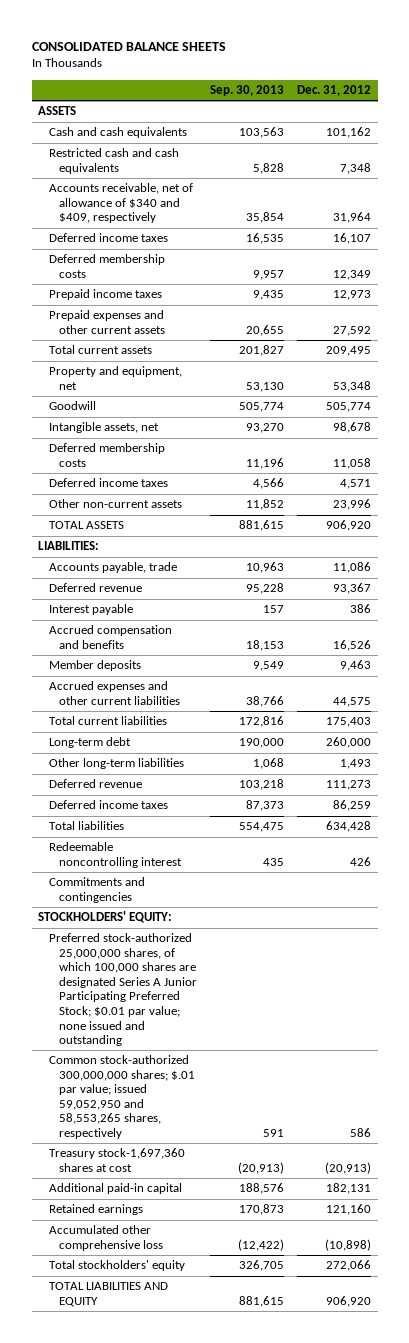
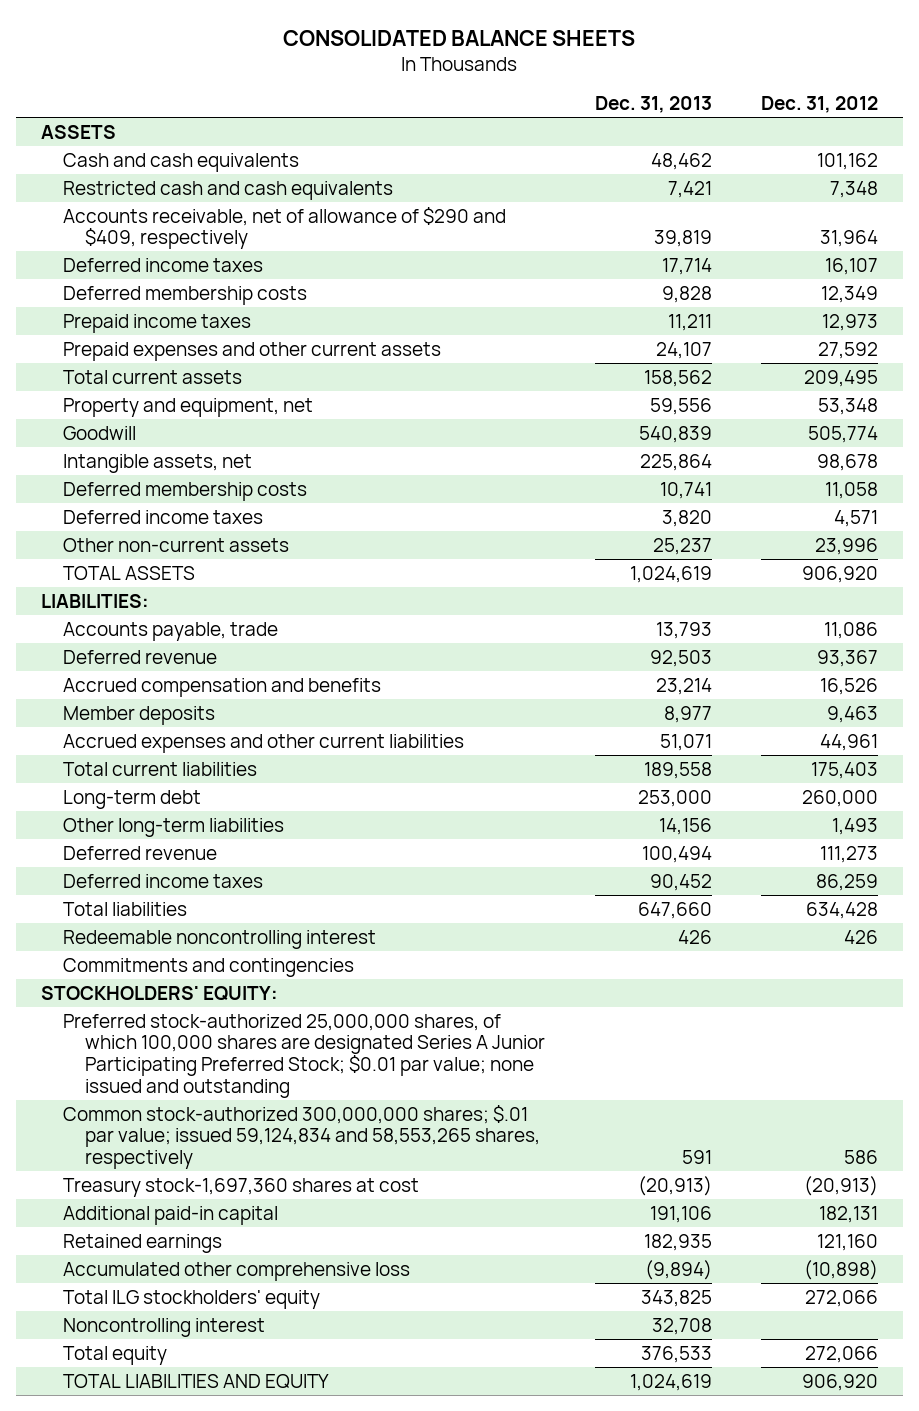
- | Sep. 30, 2013 | Dec. 31, 2012
+ | Dec. 31, 2013 | Dec. 31, 2012
- Accounts receivable, net of allowance of $340 and $409, respectively | 35,854 | 31,964
+ Accounts receivable, net of allowance of $290 and $409, respectively | 39,819 | 31,964
- Interest payable | 157 | 386
- Accrued expenses and other current liabilities | 38,766 | 44,575
+ Accrued expenses and other current liabilities | 51,071 | 44,961
- Common stock-authorized 300,000,000 shares; $.01 par value; issued 59,052,950 and 58,553,265 shares, respectively | 591 | 586
+ Common stock-authorized 300,000,000 shares; $.01 par value; issued 59,124,834 and 58,553,265 shares, respectively | 591 | 586
- Total stockholders' equity | 326,705 | 272,066
+ Total ILG stockholders' equity | 343,825 | 272,066
+ Noncontrolling interest | 32,708 |
+ Total equity | 376,533 | 272,066

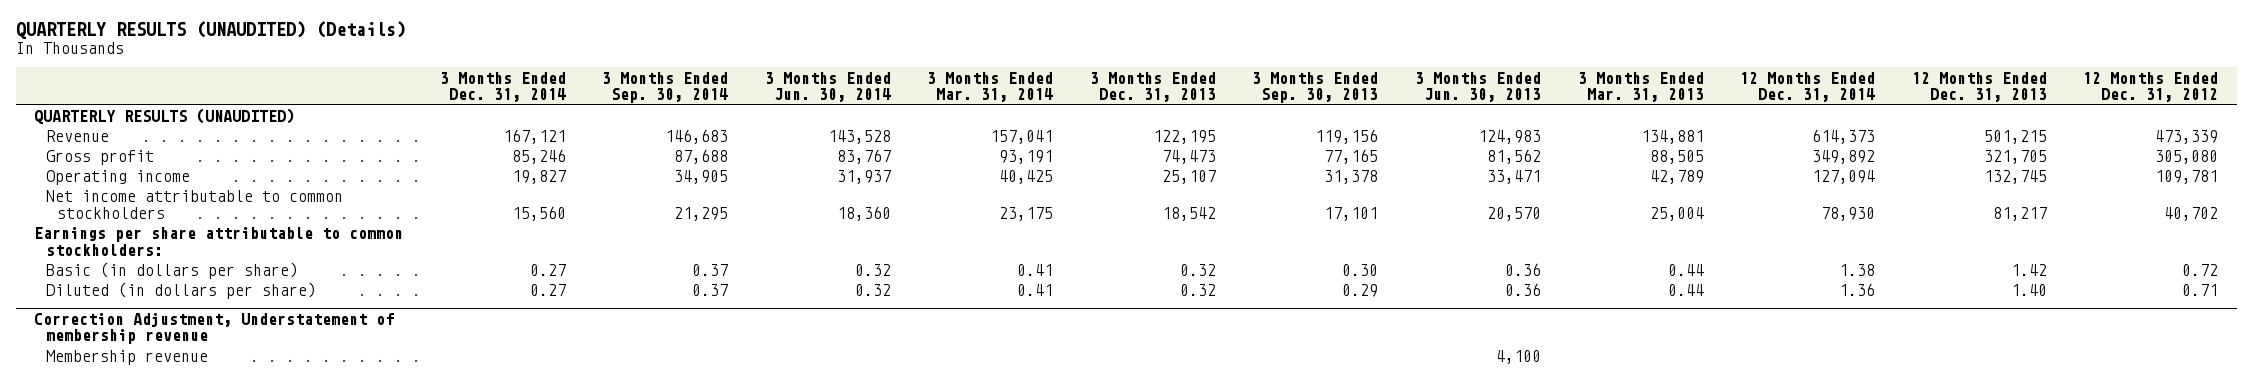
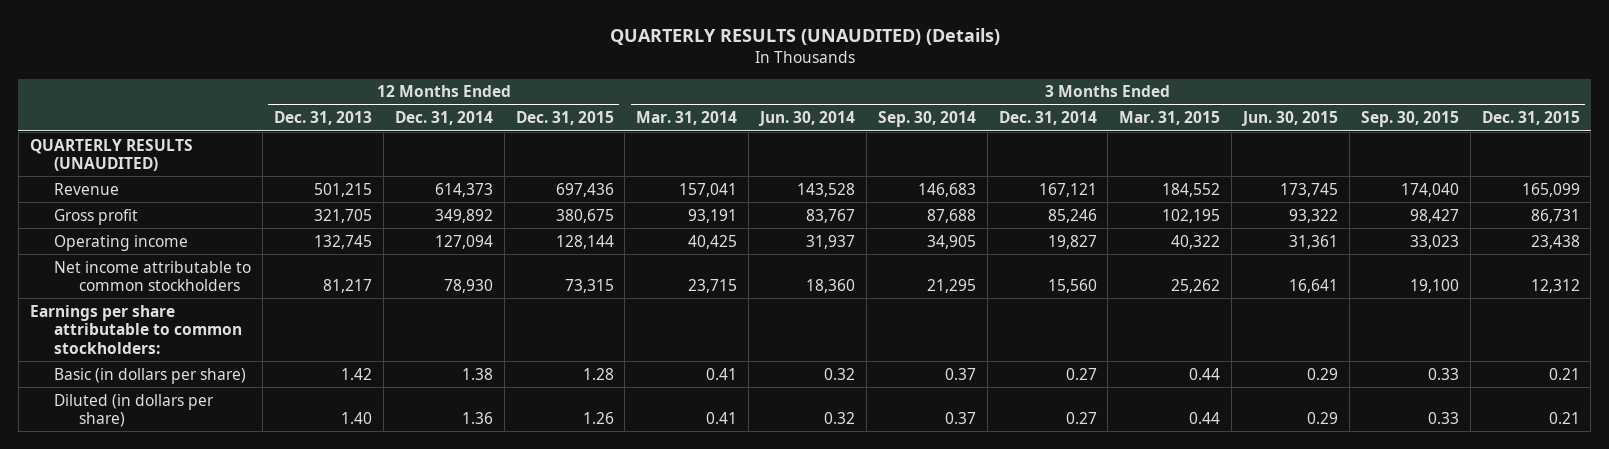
- | 3 Months Ended Dec. 31, 2014 | 3 Months Ended Sep. 30, 2014 | 3 Months Ended Jun. 30, 2014 | 3 Months Ended Mar. 31, 2014 | 3 Months Ended Dec. 31, 2013 | 3 Months Ended Sep. 30, 2013 | 3 Months Ended Jun. 30, 2013 | 3 Months Ended Mar. 31, 2013 | 12 Months Ended Dec. 31, 2014 | 12 Months Ended Dec. 31, 2013 | 12 Months Ended Dec. 31, 2012
+ | 12 Months Ended Dec. 31, 2013 | 12 Months Ended Dec. 31, 2014 | 12 Months Ended Dec. 31, 2015 | 3 Months Ended Mar. 31, 2014 | 3 Months Ended Jun. 30, 2014 | 3 Months Ended Sep. 30, 2014 | 3 Months Ended Dec. 31, 2014 | 3 Months Ended Mar. 31, 2015 | 3 Months Ended Jun. 30, 2015 | 3 Months Ended Sep. 30, 2015 | 3 Months Ended Dec. 31, 2015
- Net income attributable to common stockholders | 15,560 | 21,295 | 18,360 | 23,175 | 18,542 | 17,101 | 20,570 | 25,004 | 78,930 | 81,217 | 40,702
+ Net income attributable to common stockholders | 81,217 | 78,930 | 73,315 | 23,715 | 18,360 | 21,295 | 15,560 | 25,262 | 16,641 | 19,100 | 12,312
- Correction Adjustment, Understatement of membership revenue
- Membership revenue | | | | | | | 4,100 | | | |

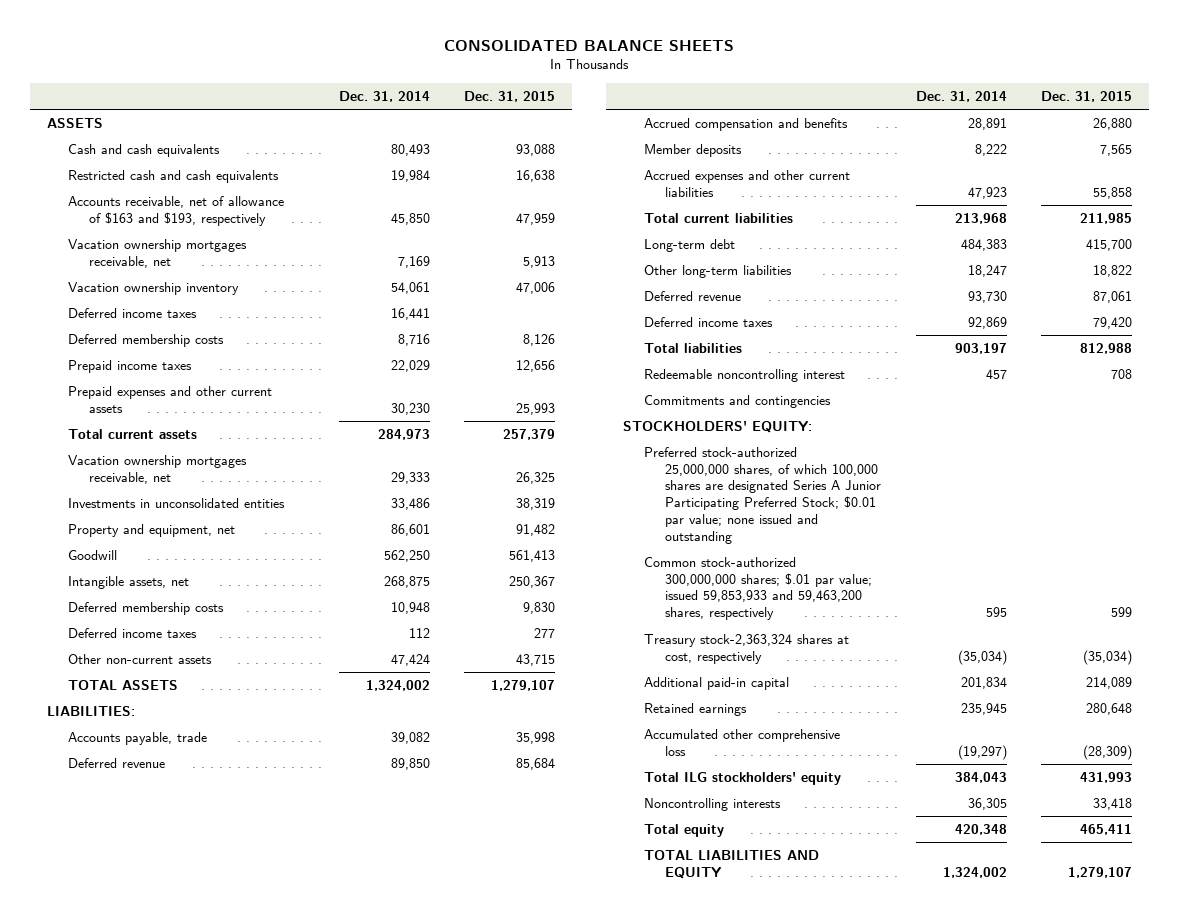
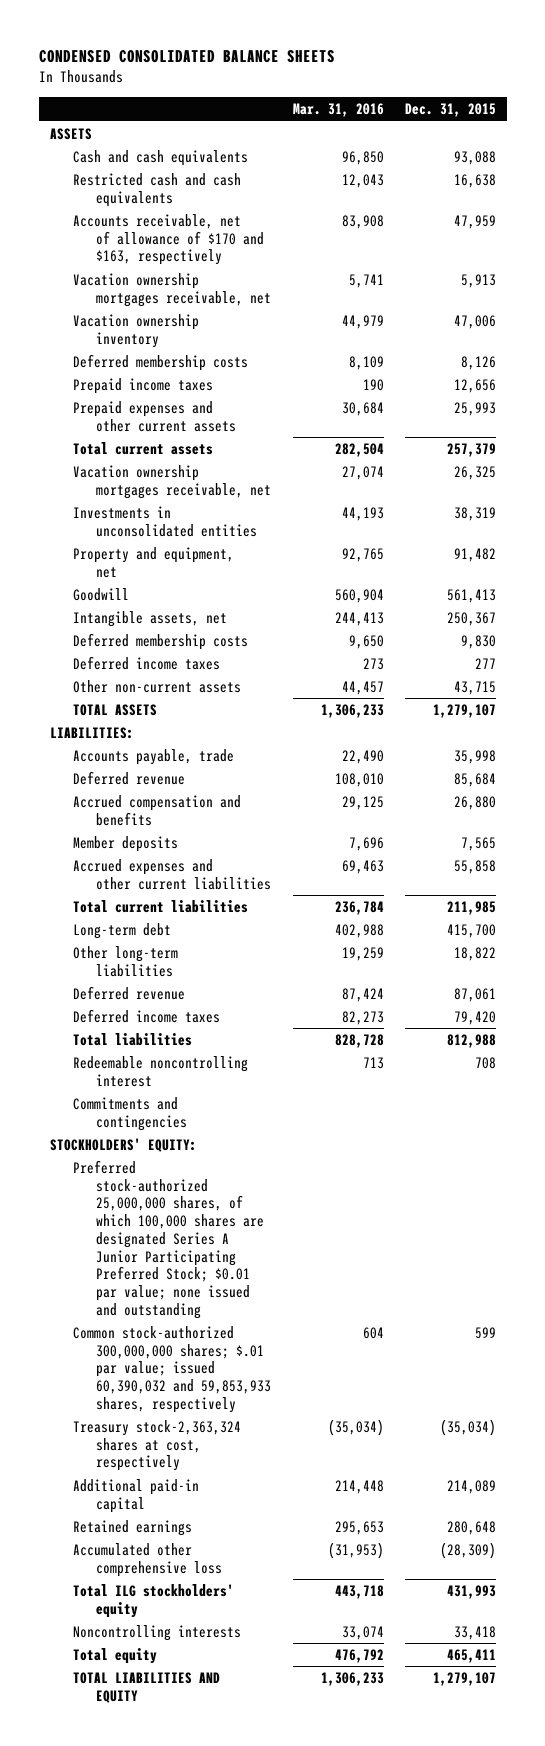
- CONSOLIDATED BALANCE SHEETS
+ CONDENSED CONSOLIDATED BALANCE SHEETS
- | Dec. 31, 2014 | Dec. 31, 2015
+ | Mar. 31, 2016 | Dec. 31, 2015
- Accounts receivable, net of allowance of $163 and $193, respectively | 45,850 | 47,959
+ Accounts receivable, net of allowance of $170 and $163, respectively | 83,908 | 47,959
- Deferred income taxes | 16,441 |
- Common stock-authorized 300,000,000 shares; $.01 par value; issued 59,853,933 and 59,463,200 shares, respectively | 595 | 599
+ Common stock-authorized 300,000,000 shares; $.01 par value; issued 60,390,032 and 59,853,933 shares, respectively | 604 | 599

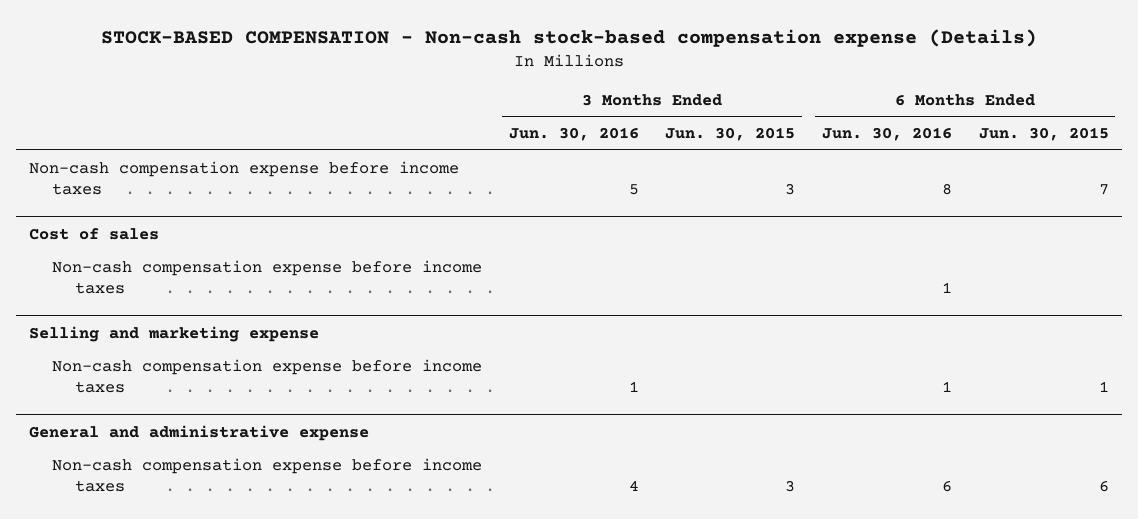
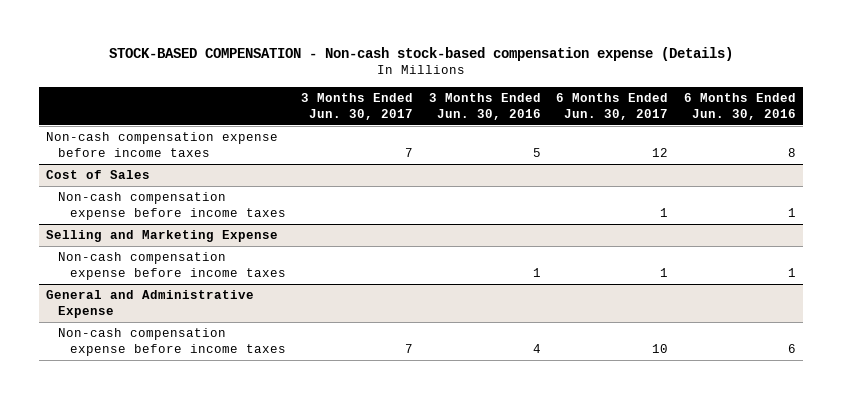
- | 3 Months Ended Jun. 30, 2016 | 3 Months Ended Jun. 30, 2015 | 6 Months Ended Jun. 30, 2016 | 6 Months Ended Jun. 30, 2015
+ | 3 Months Ended Jun. 30, 2017 | 3 Months Ended Jun. 30, 2016 | 6 Months Ended Jun. 30, 2017 | 6 Months Ended Jun. 30, 2016
- Cost of sales
+ Cost of Sales
- Selling and marketing expense
+ Selling and Marketing Expense
- General and administrative expense
+ General and Administrative Expense

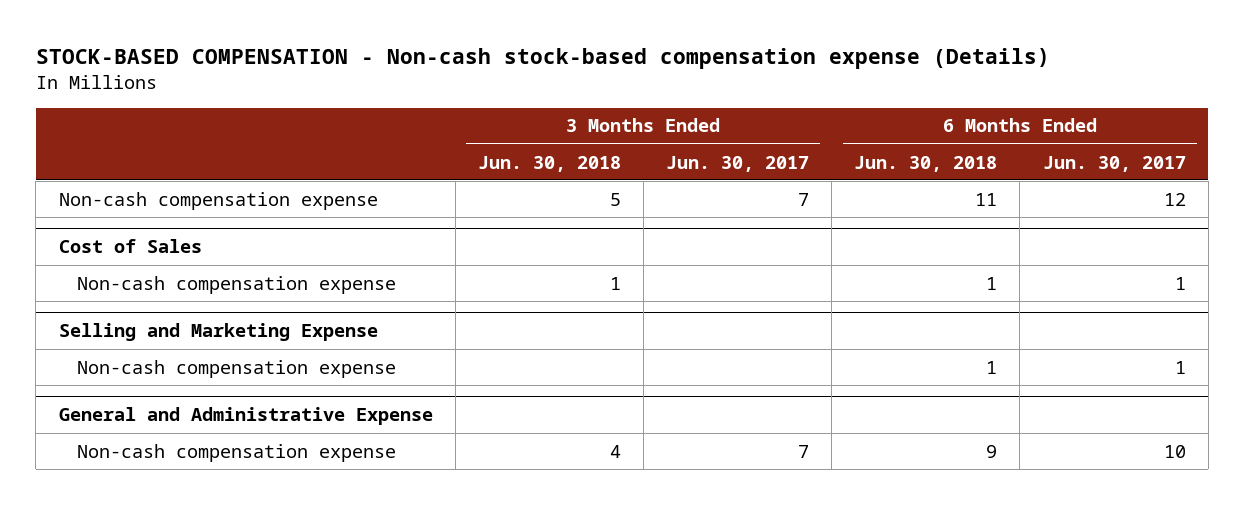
- | 3 Months Ended Jun. 30, 2017 | 3 Months Ended Jun. 30, 2016 | 6 Months Ended Jun. 30, 2017 | 6 Months Ended Jun. 30, 2016
+ | 3 Months Ended Jun. 30, 2018 | 3 Months Ended Jun. 30, 2017 | 6 Months Ended Jun. 30, 2018 | 6 Months Ended Jun. 30, 2017
- Non-cash compensation expense before income taxes | 7 | 5 | 12 | 8
+ Non-cash compensation expense | 5 | 7 | 11 | 12
@ Cost of Sales
- Non-cash compensation expense before income taxes | | | 1 | 1
+ Non-cash compensation expense | 1 | | 1 | 1
@ Selling and Marketing Expense
- Non-cash compensation expense before income taxes | | 1 | 1 | 1
+ Non-cash compensation expense | | | 1 | 1
@ General and Administrative Expense
- Non-cash compensation expense before income taxes | 7 | 4 | 10 | 6
+ Non-cash compensation expense | 4 | 7 | 9 | 10

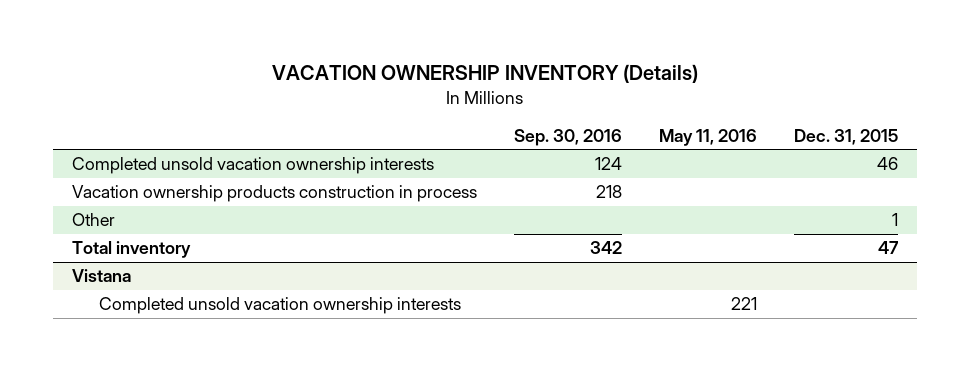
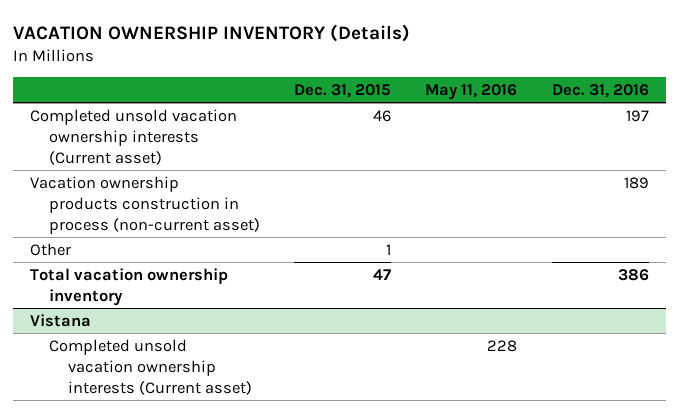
- | Sep. 30, 2016 | May 11, 2016 | Dec. 31, 2015
+ | Dec. 31, 2015 | May 11, 2016 | Dec. 31, 2016
- Completed unsold vacation ownership interests | 124 | | 46
- Vacation ownership products construction in process | 218 | |
+ Completed unsold vacation ownership interests (Current asset) | 46 | | 197
+ Vacation ownership products construction in process (non-current asset) | | | 189
- Total inventory | 342 | | 47
+ Total vacation ownership inventory | 47 | | 386
@ Vistana
- Completed unsold vacation ownership interests | | 221 |
+ Completed unsold vacation ownership interests (Current asset) | | 228 |

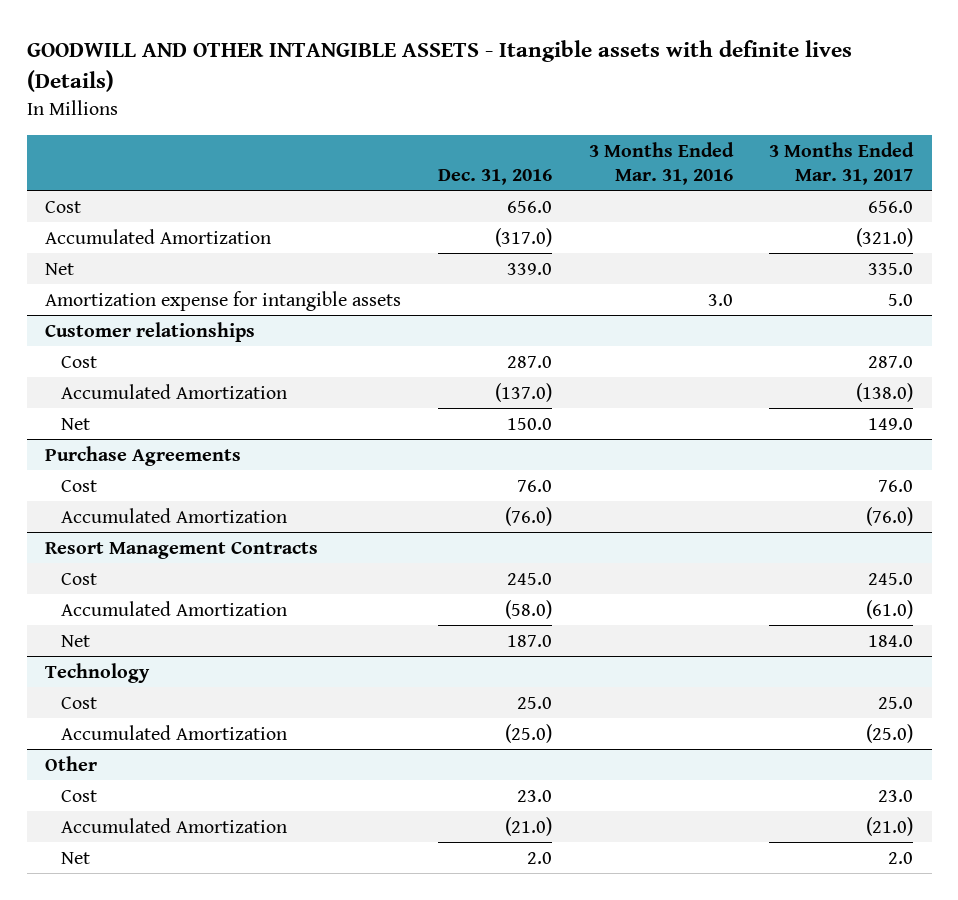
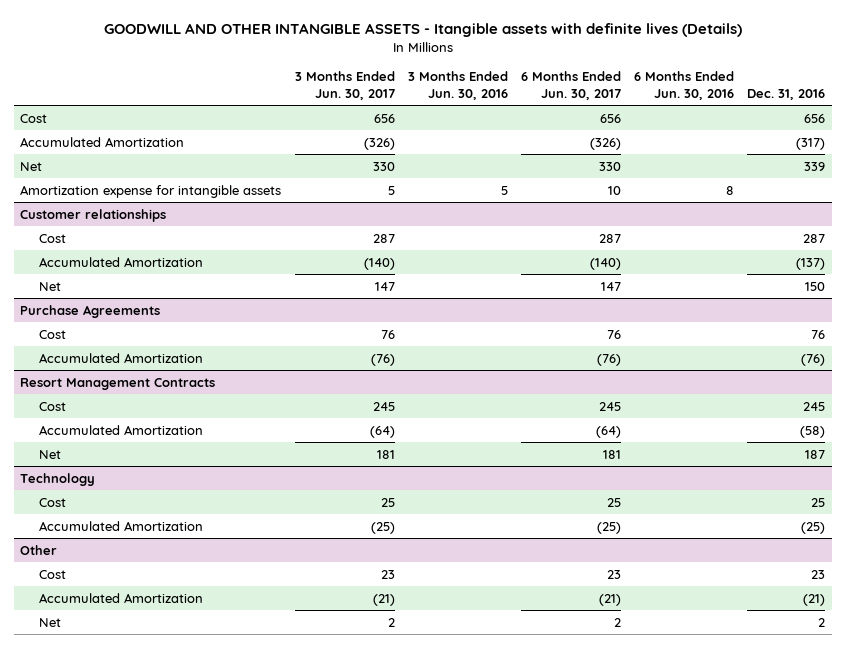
- | Dec. 31, 2016 | 3 Months Ended Mar. 31, 2016 | 3 Months Ended Mar. 31, 2017
+ | 3 Months Ended Jun. 30, 2017 | 3 Months Ended Jun. 30, 2016 | 6 Months Ended Jun. 30, 2017 | 6 Months Ended Jun. 30, 2016 | Dec. 31, 2016
- Cost | 656.0 | | 656.0
- Accumulated Amortization | (317.0) | | (321.0)
- Net | 339.0 | | 335.0
+ Cost | 656 | | 656 | | 656
+ Accumulated Amortization | (326) | | (326) | | (317)
+ Net | 330 | | 330 | | 339
@ Customer relationships
- Cost | 287.0 | | 287.0
- Accumulated Amortization | (137.0) | | (138.0)
- Net | 150.0 | | 149.0
+ Cost | 287 | | 287 | | 287
+ Accumulated Amortization | (140) | | (140) | | (137)
+ Net | 147 | | 147 | | 150
@ Purchase Agreements
- Cost | 76.0 | | 76.0
- Accumulated Amortization | (76.0) | | (76.0)
+ Cost | 76 | | 76 | | 76
+ Accumulated Amortization | (76) | | (76) | | (76)
@ Resort Management Contracts
- Cost | 245.0 | | 245.0
- Accumulated Amortization | (58.0) | | (61.0)
- Net | 187.0 | | 184.0
+ Cost | 245 | | 245 | | 245
+ Accumulated Amortization | (64) | | (64) | | (58)
+ Net | 181 | | 181 | | 187
@ Technology
- Cost | 25.0 | | 25.0
- Accumulated Amortization | (25.0) | | (25.0)
+ Cost | 25 | | 25 | | 25
+ Accumulated Amortization | (25) | | (25) | | (25)
@ Other
- Cost | 23.0 | | 23.0
- Accumulated Amortization | (21.0) | | (21.0)
- Net | 2.0 | | 2.0
+ Cost | 23 | | 23 | | 23
+ Accumulated Amortization | (21) | | (21) | | (21)
+ Net | 2 | | 2 | | 2

